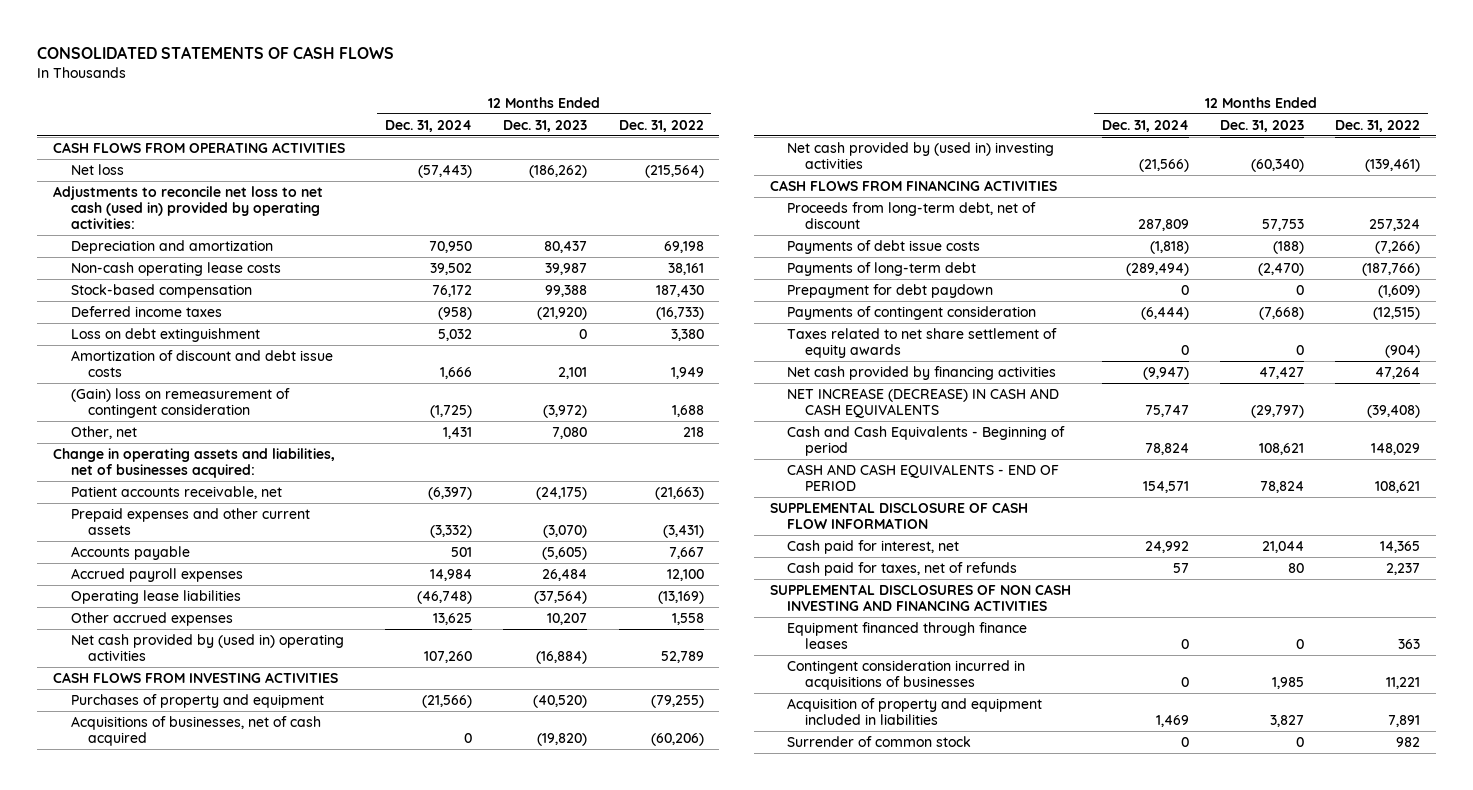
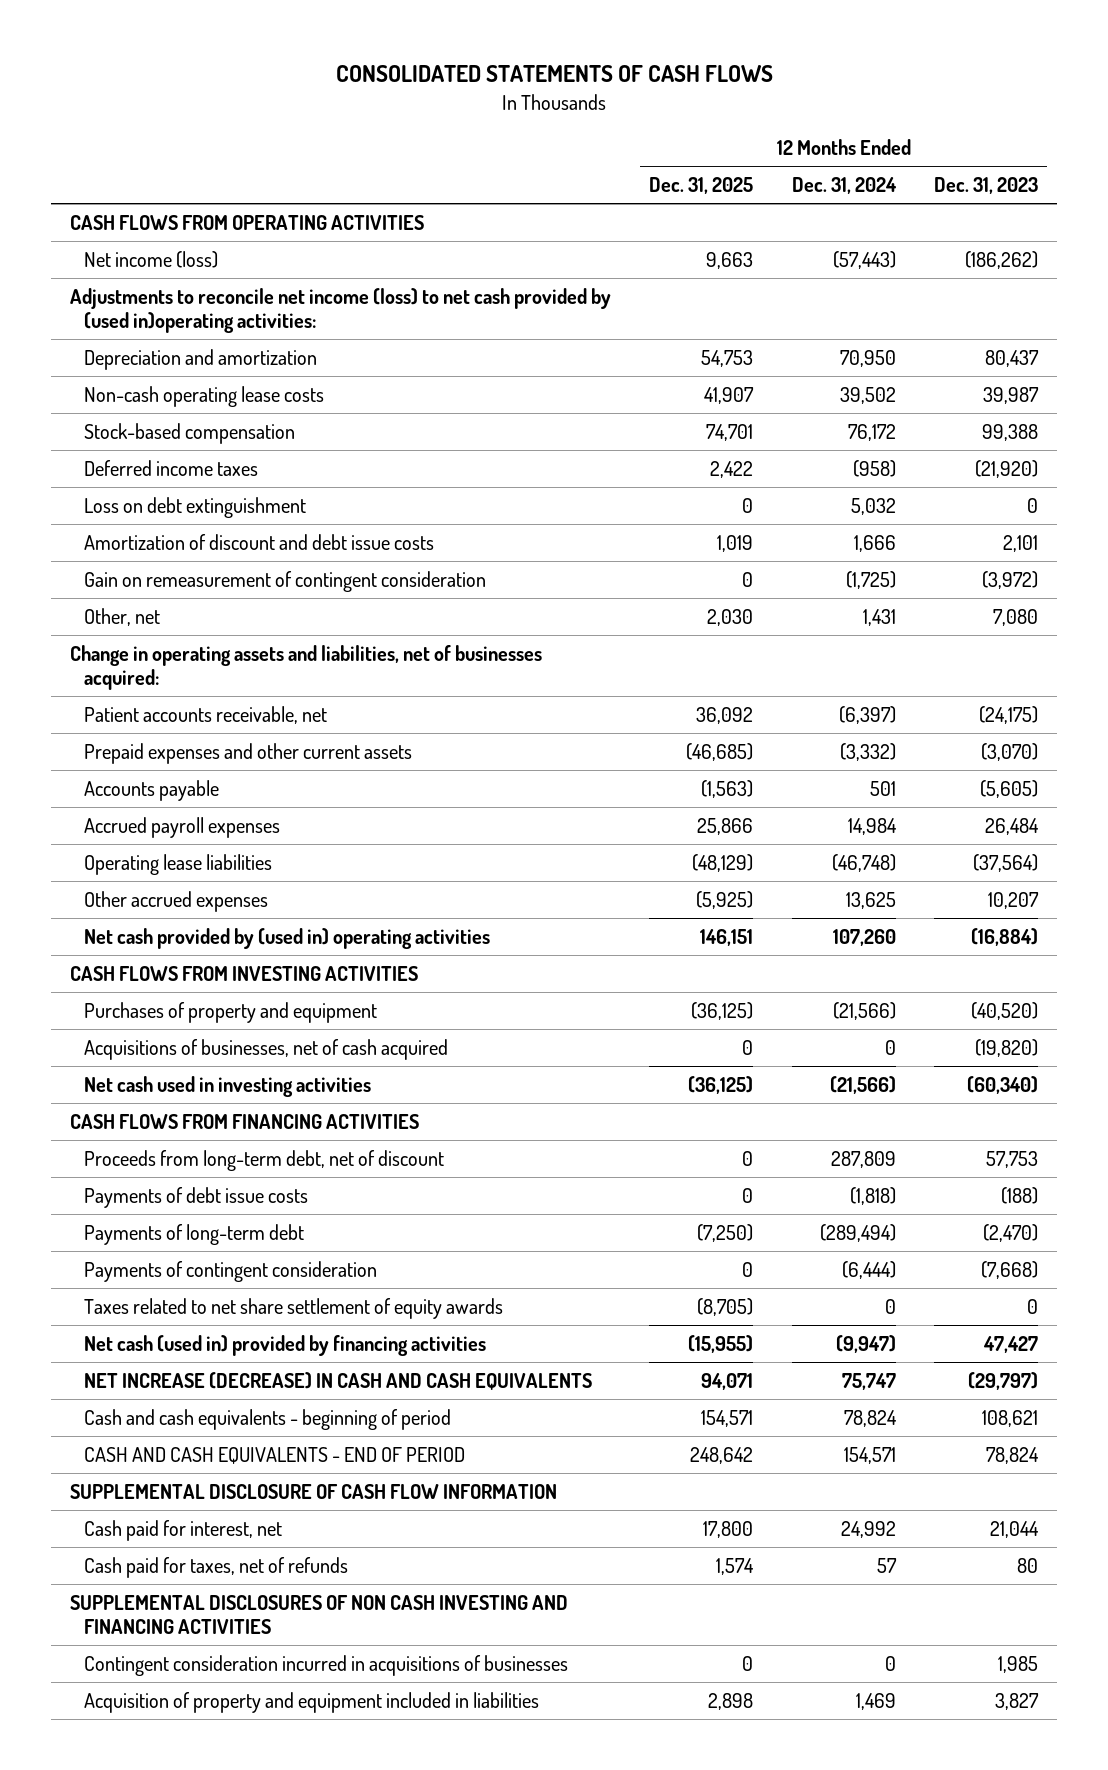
- | 12 Months Ended Dec. 31, 2024 | 12 Months Ended Dec. 31, 2023 | 12 Months Ended Dec. 31, 2022
+ | 12 Months Ended Dec. 31, 2025 | 12 Months Ended Dec. 31, 2024 | 12 Months Ended Dec. 31, 2023
- Net loss | (57,443) | (186,262) | (215,564)
- Adjustments to reconcile net loss to net cash (used in) provided by operating activities:
+ Net income (loss) | 9,663 | (57,443) | (186,262)
+ Adjustments to reconcile net income (loss) to net cash provided by (used in)operating activities:
- (Gain) loss on remeasurement of contingent consideration | (1,725) | (3,972) | 1,688
+ Gain on remeasurement of contingent consideration | 0 | (1,725) | (3,972)
- Net cash provided by (used in) investing activities | (21,566) | (60,340) | (139,461)
+ Net cash used in investing activities | (36,125) | (21,566) | (60,340)
- Prepayment for debt paydown | 0 | 0 | (1,609)
- Net cash provided by financing activities | (9,947) | 47,427 | 47,264
+ Net cash (used in) provided by financing activities | (15,955) | (9,947) | 47,427
- Cash and Cash Equivalents - Beginning of period | 78,824 | 108,621 | 148,029
+ Cash and cash equivalents - beginning of period | 154,571 | 78,824 | 108,621
- Equipment financed through finance leases | 0 | 0 | 363
- Surrender of common stock | 0 | 0 | 982

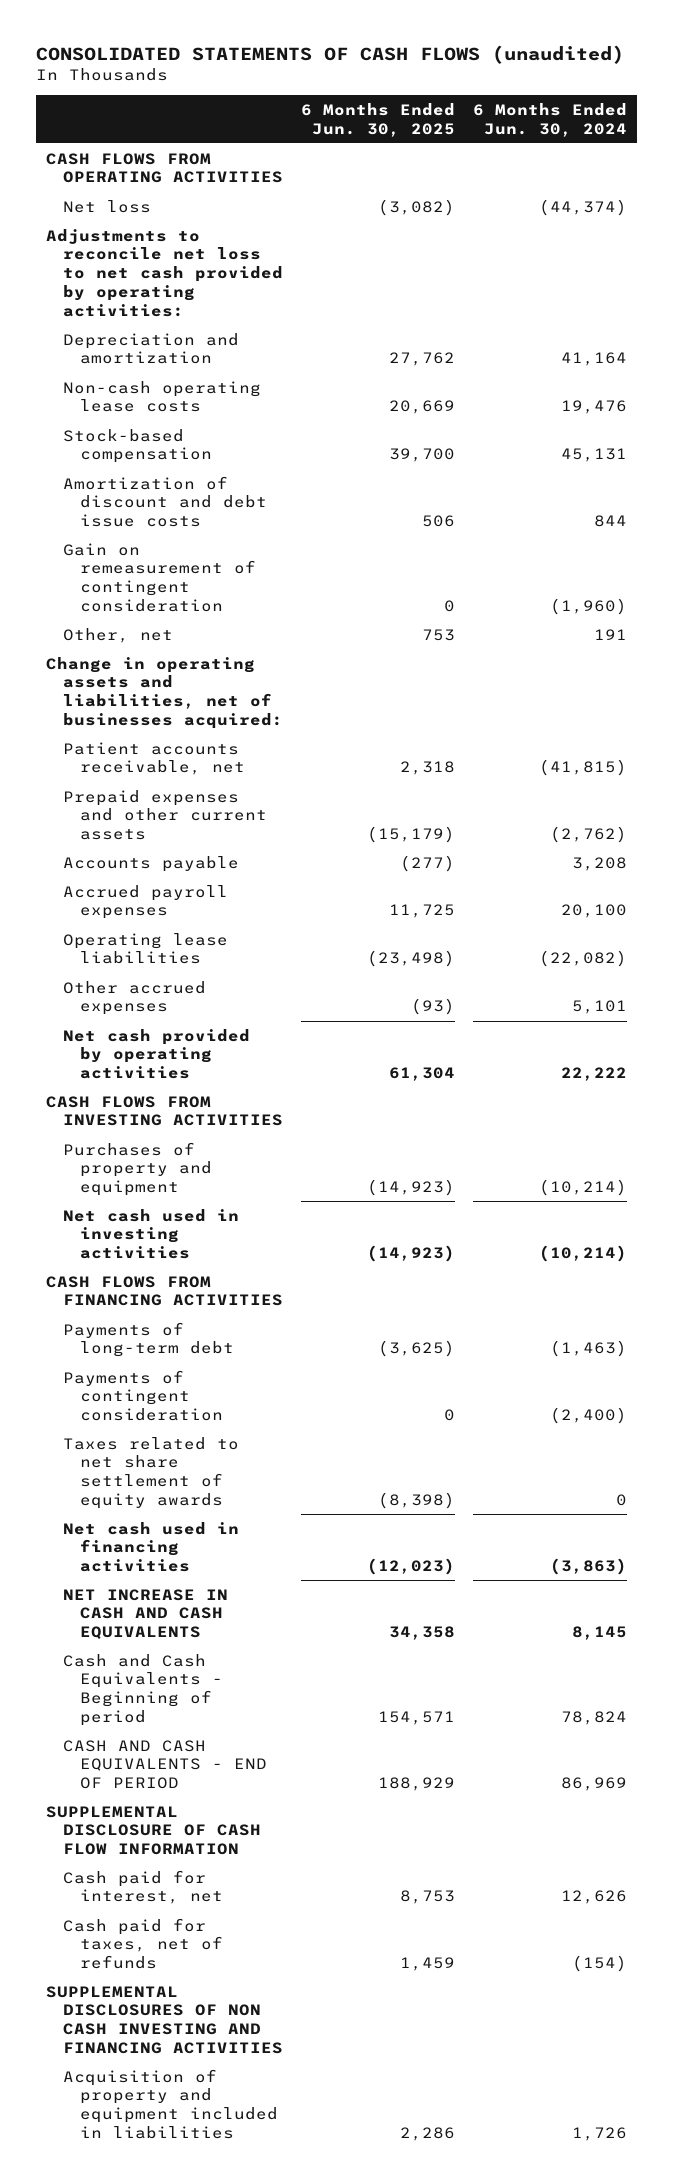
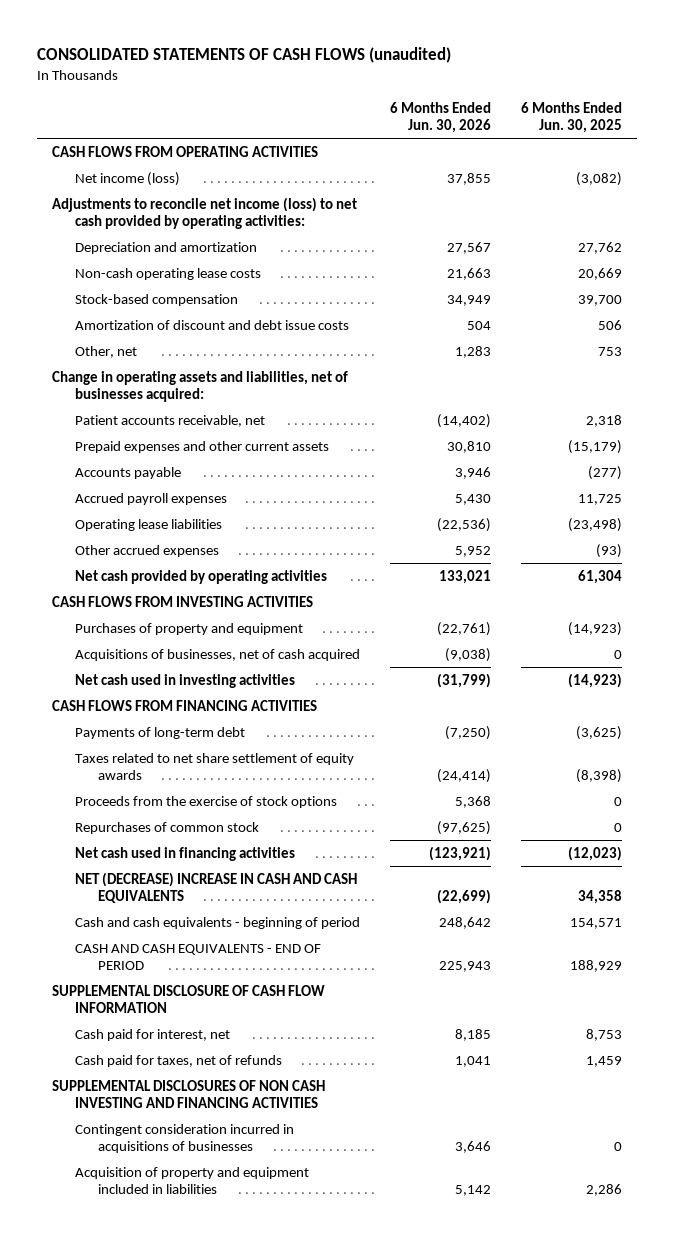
- | 6 Months Ended Jun. 30, 2025 | 6 Months Ended Jun. 30, 2024
+ | 6 Months Ended Jun. 30, 2026 | 6 Months Ended Jun. 30, 2025
- Net loss | (3,082) | (44,374)
- Adjustments to reconcile net loss to net cash provided by operating activities:
+ Net income (loss) | 37,855 | (3,082)
+ Adjustments to reconcile net income (loss) to net cash provided by operating activities:
- Gain on remeasurement of contingent consideration | 0 | (1,960)
+ Acquisitions of businesses, net of cash acquired | (9,038) | 0
- Payments of contingent consideration | 0 | (2,400)
+ Proceeds from the exercise of stock options | 5,368 | 0
+ Repurchases of common stock | (97,625) | 0
- NET INCREASE IN CASH AND CASH EQUIVALENTS | 34,358 | 8,145
- Cash and Cash Equivalents - Beginning of period | 154,571 | 78,824
+ NET (DECREASE) INCREASE IN CASH AND CASH EQUIVALENTS | (22,699) | 34,358
+ Cash and cash equivalents - beginning of period | 248,642 | 154,571
+ Contingent consideration incurred in acquisitions of businesses | 3,646 | 0

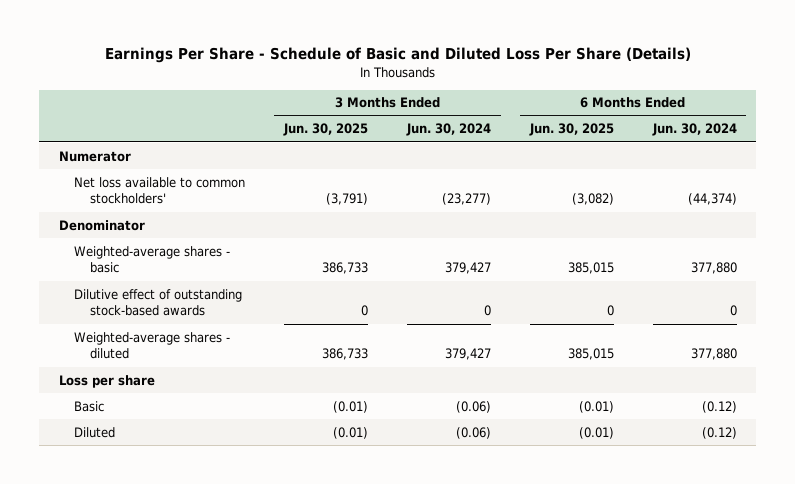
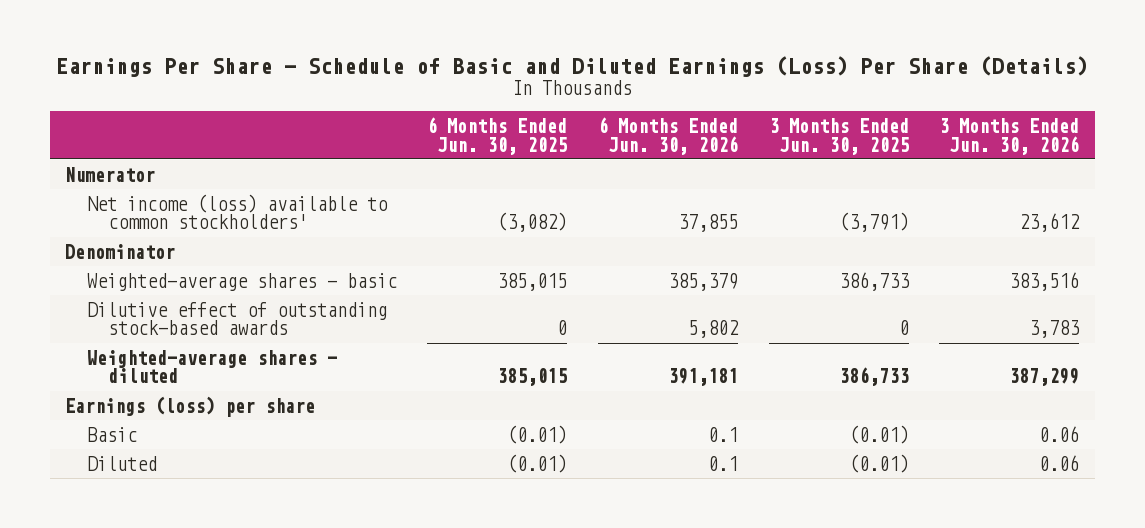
- Earnings Per Share - Schedule of Basic and Diluted Loss Per Share (Details)
+ Earnings Per Share - Schedule of Basic and Diluted Earnings (Loss) Per Share (Details)
- | 3 Months Ended Jun. 30, 2025 | 3 Months Ended Jun. 30, 2024 | 6 Months Ended Jun. 30, 2025 | 6 Months Ended Jun. 30, 2024
+ | 6 Months Ended Jun. 30, 2025 | 6 Months Ended Jun. 30, 2026 | 3 Months Ended Jun. 30, 2025 | 3 Months Ended Jun. 30, 2026
- Net loss available to common stockholders' | (3,791) | (23,277) | (3,082) | (44,374)
+ Net income (loss) available to common stockholders' | (3,082) | 37,855 | (3,791) | 23,612
- Loss per share
+ Earnings (loss) per share

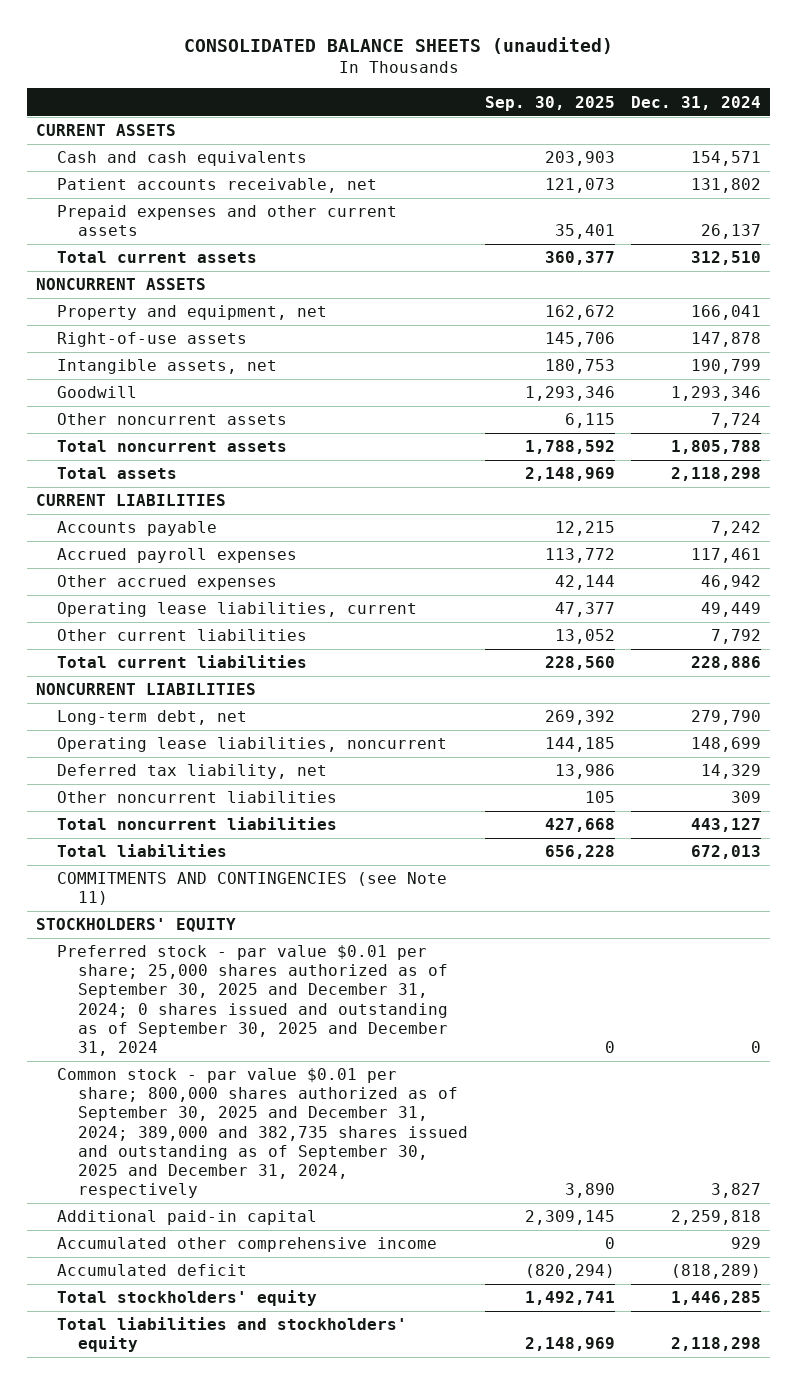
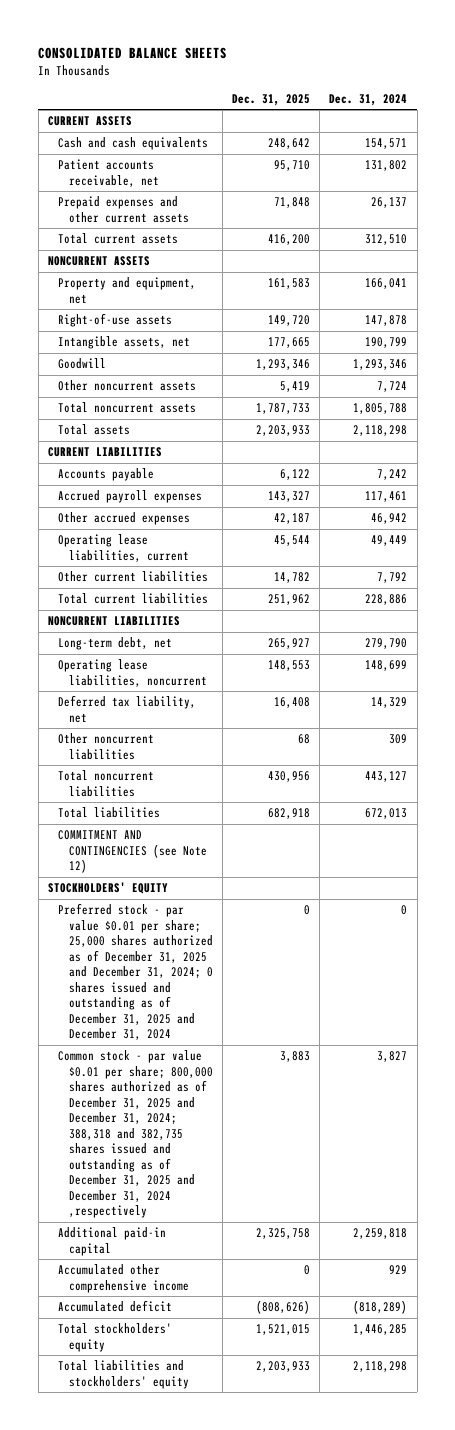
- CONSOLIDATED BALANCE SHEETS (unaudited)
+ CONSOLIDATED BALANCE SHEETS
- | Sep. 30, 2025 | Dec. 31, 2024
+ | Dec. 31, 2025 | Dec. 31, 2024
- COMMITMENTS AND CONTINGENCIES (see Note 11)
+ COMMITMENT AND CONTINGENCIES (see Note 12)
- Preferred stock - par value $0.01 per share; 25,000 shares authorized as of September 30, 2025 and December 31, 2024; 0 shares issued and outstanding as of September 30, 2025 and December 31, 2024 | 0 | 0
- Common stock - par value $0.01 per share; 800,000 shares authorized as of September 30, 2025 and December 31, 2024; 389,000 and 382,735 shares issued and outstanding as of September 30, 2025 and December 31, 2024, respectively | 3,890 | 3,827
+ Preferred stock - par value $0.01 per share; 25,000 shares authorized as of December 31, 2025 and December 31, 2024; 0 shares issued and outstanding as of December 31, 2025 and December 31, 2024 | 0 | 0
+ Common stock - par value $0.01 per share; 800,000 shares authorized as of December 31, 2025 and December 31, 2024; 388,318 and 382,735 shares issued and outstanding as of December 31, 2025 and December 31, 2024 ,respectively | 3,883 | 3,827

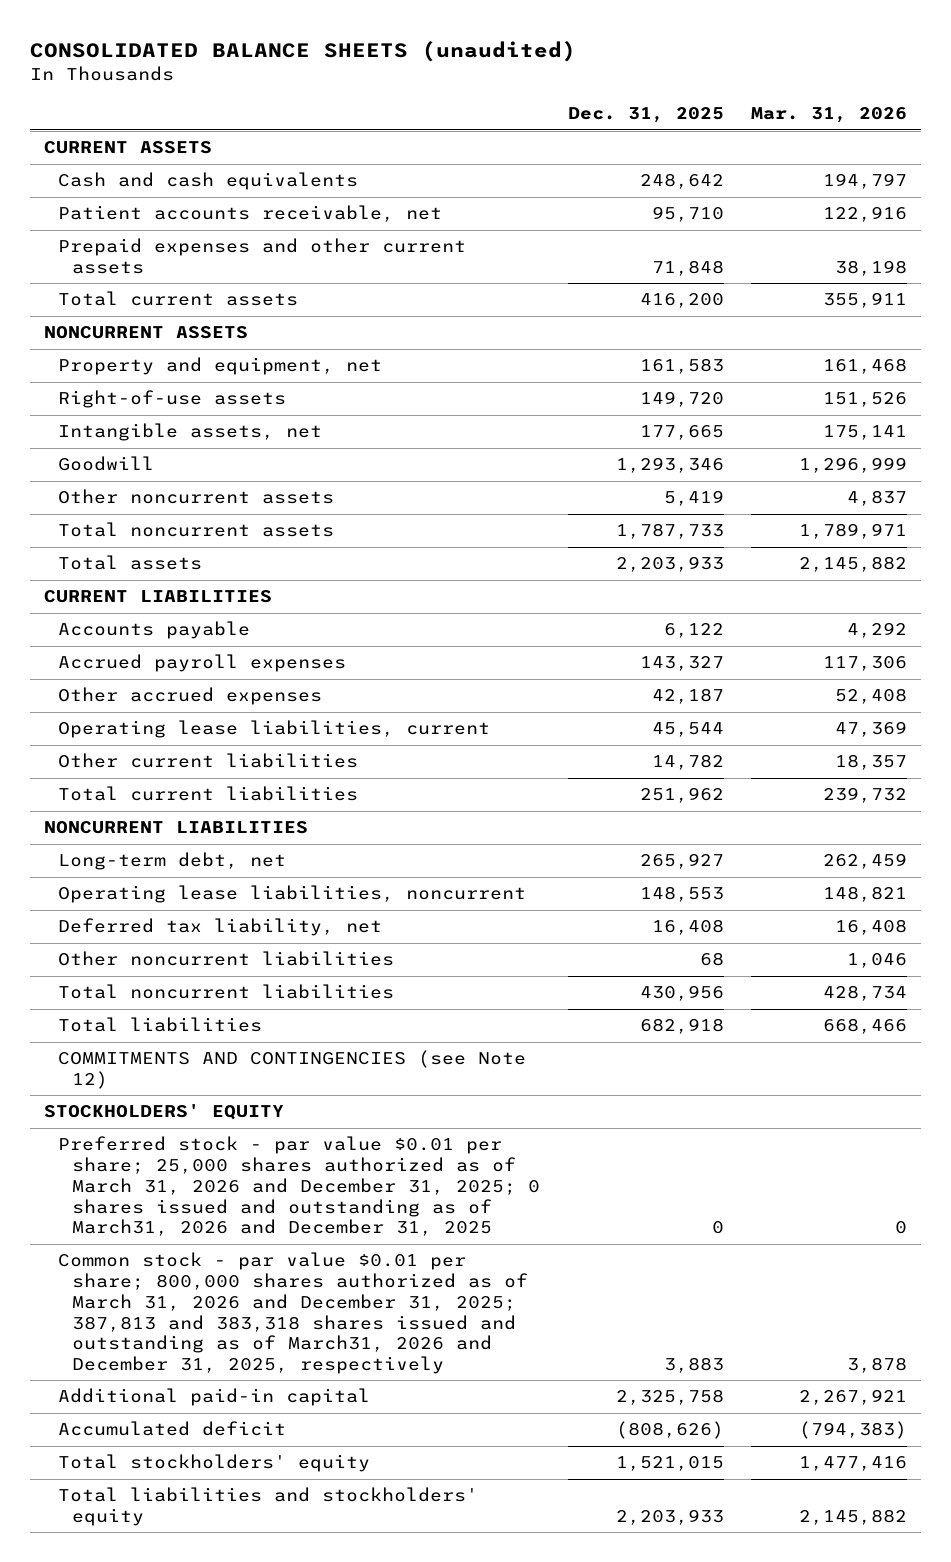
- CONSOLIDATED BALANCE SHEETS
+ CONSOLIDATED BALANCE SHEETS (unaudited)
- | Dec. 31, 2025 | Dec. 31, 2024
+ | Dec. 31, 2025 | Mar. 31, 2026
- COMMITMENT AND CONTINGENCIES (see Note 12)
+ COMMITMENTS AND CONTINGENCIES (see Note 12)
- Preferred stock - par value $0.01 per share; 25,000 shares authorized as of December 31, 2025 and December 31, 2024; 0 shares issued and outstanding as of December 31, 2025 and December 31, 2024 | 0 | 0
- Common stock - par value $0.01 per share; 800,000 shares authorized as of December 31, 2025 and December 31, 2024; 388,318 and 382,735 shares issued and outstanding as of December 31, 2025 and December 31, 2024 ,respectively | 3,883 | 3,827
+ Preferred stock - par value $0.01 per share; 25,000 shares authorized as of March 31, 2026 and December 31, 2025; 0 shares issued and outstanding as of March31, 2026 and December 31, 2025 | 0 | 0
+ Common stock - par value $0.01 per share; 800,000 shares authorized as of March 31, 2026 and December 31, 2025; 387,813 and 383,318 shares issued and outstanding as of March31, 2026 and December 31, 2025, respectively | 3,883 | 3,878
- Accumulated other comprehensive income | 0 | 929

